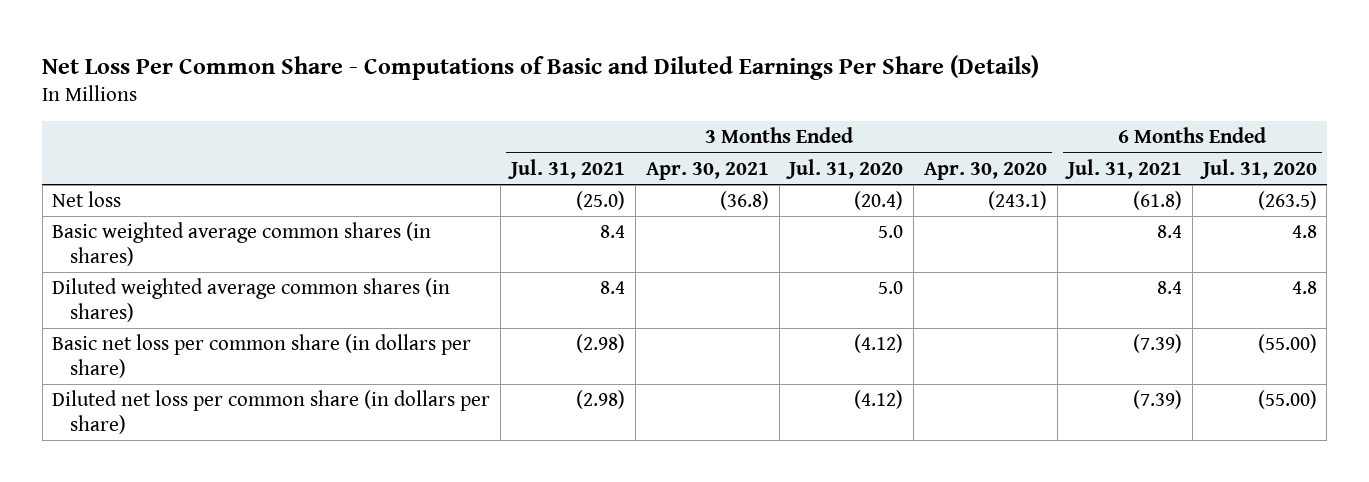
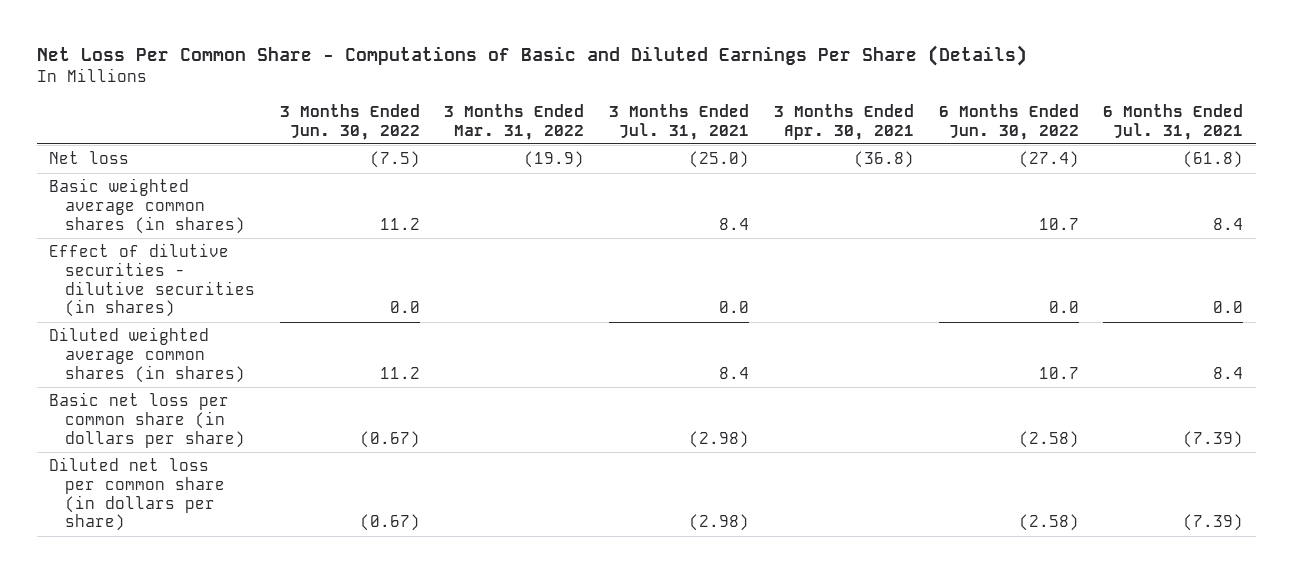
- | 3 Months Ended Jul. 31, 2021 | 3 Months Ended Apr. 30, 2021 | 3 Months Ended Jul. 31, 2020 | 3 Months Ended Apr. 30, 2020 | 6 Months Ended Jul. 31, 2021 | 6 Months Ended Jul. 31, 2020
+ | 3 Months Ended Jun. 30, 2022 | 3 Months Ended Mar. 31, 2022 | 3 Months Ended Jul. 31, 2021 | 3 Months Ended Apr. 30, 2021 | 6 Months Ended Jun. 30, 2022 | 6 Months Ended Jul. 31, 2021
+ Effect of dilutive securities - dilutive securities (in shares) | 0.0 | | 0.0 | | 0.0 | 0.0

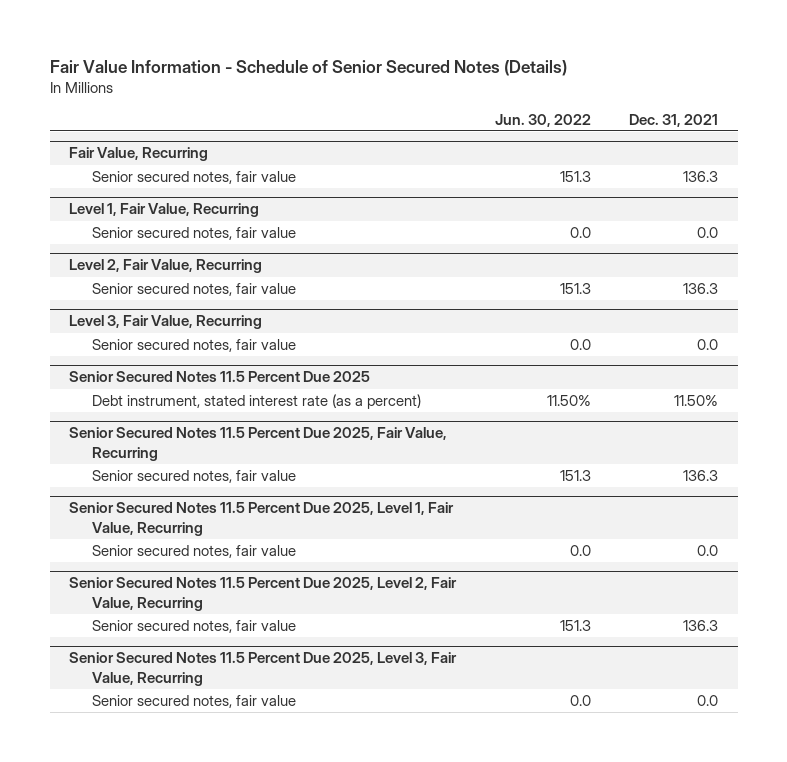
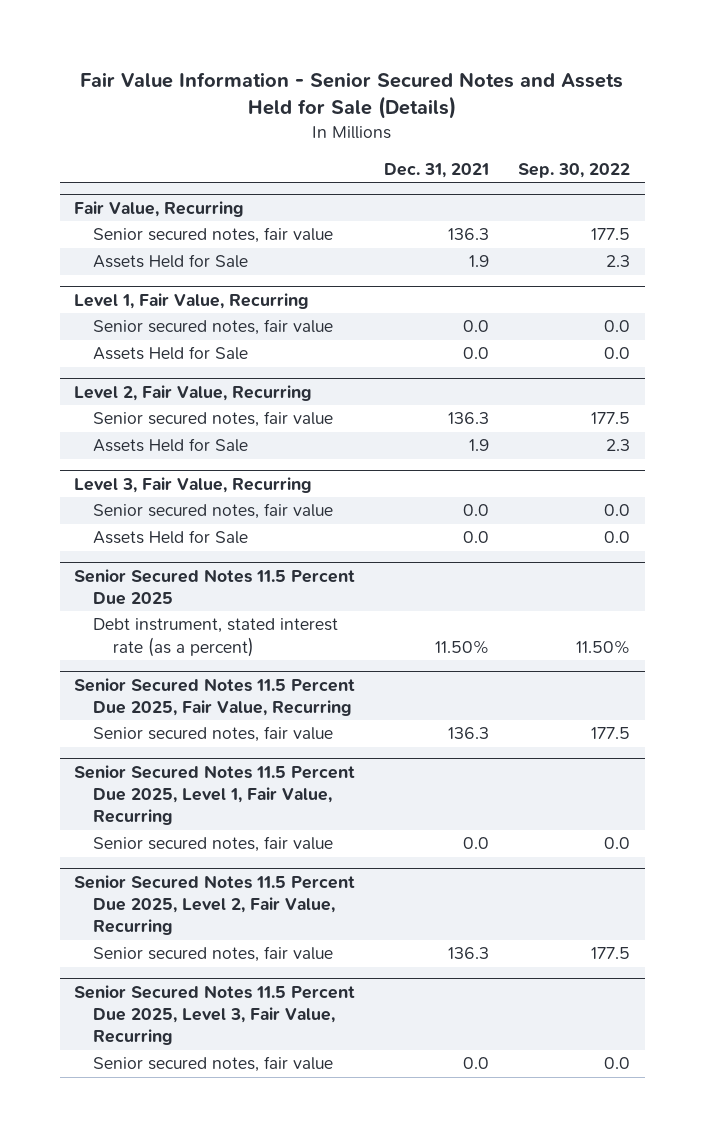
- Fair Value Information - Schedule of Senior Secured Notes (Details)
+ Fair Value Information - Senior Secured Notes and Assets Held for Sale (Details)
- | Jun. 30, 2022 | Dec. 31, 2021
+ | Dec. 31, 2021 | Sep. 30, 2022
@ Fair Value, Recurring
+ Assets Held for Sale | 1.9 | 2.3
@ Level 1, Fair Value, Recurring
+ Assets Held for Sale | 0.0 | 0.0
@ Level 2, Fair Value, Recurring
+ Assets Held for Sale | 1.9 | 2.3
@ Level 3, Fair Value, Recurring
+ Assets Held for Sale | 0.0 | 0.0

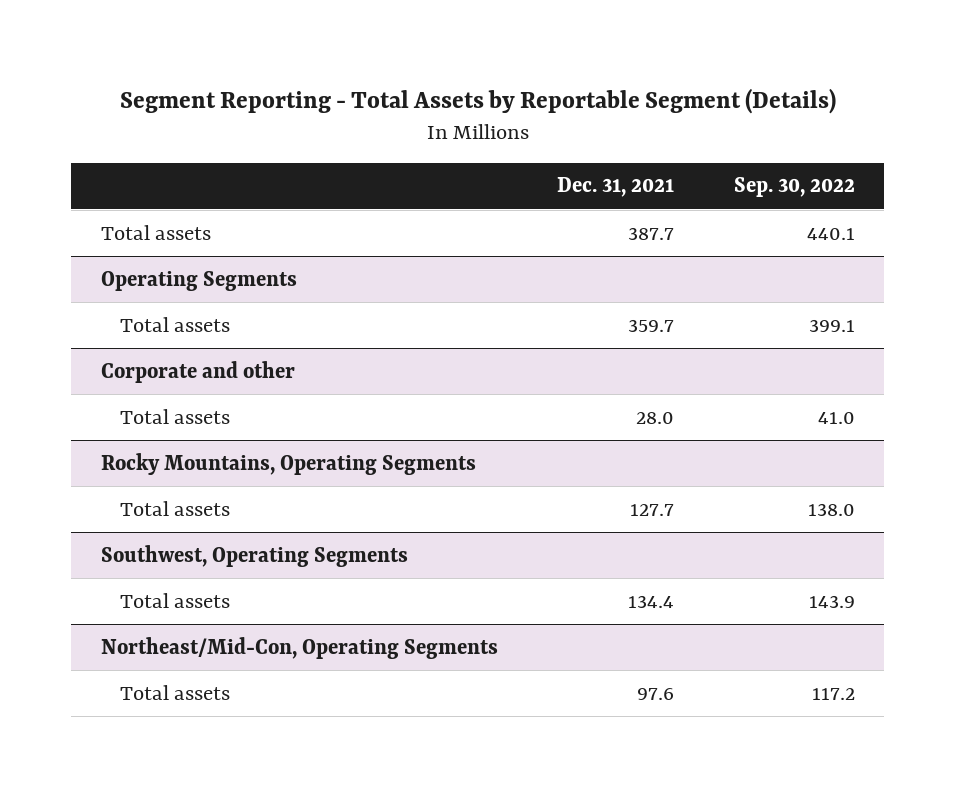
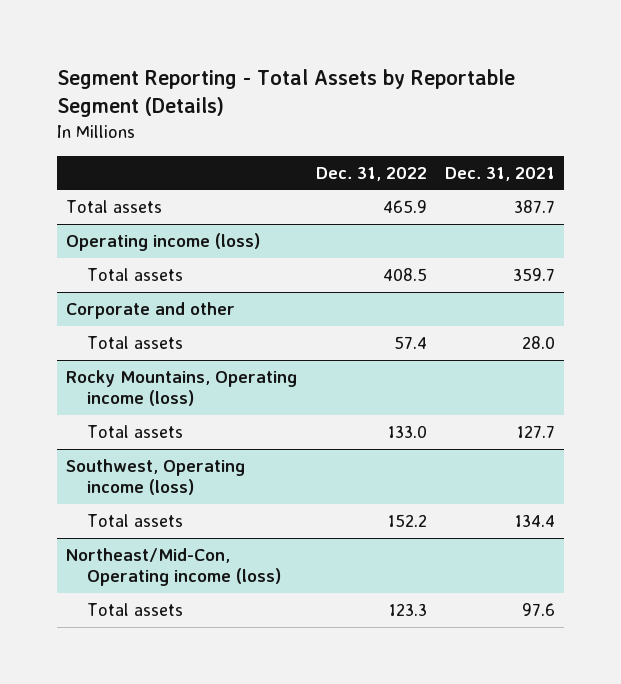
- | Dec. 31, 2021 | Sep. 30, 2022
+ | Dec. 31, 2022 | Dec. 31, 2021
- Operating Segments
+ Operating income (loss)
- Rocky Mountains, Operating Segments
+ Rocky Mountains, Operating income (loss)
- Southwest, Operating Segments
+ Southwest, Operating income (loss)
- Northeast/Mid-Con, Operating Segments
+ Northeast/Mid-Con, Operating income (loss)

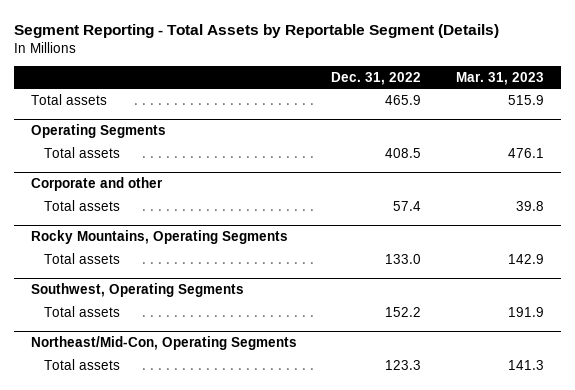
- | Dec. 31, 2022 | Dec. 31, 2021
+ | Dec. 31, 2022 | Mar. 31, 2023
- Operating income (loss)
+ Operating Segments
- Rocky Mountains, Operating income (loss)
+ Rocky Mountains, Operating Segments
- Southwest, Operating income (loss)
+ Southwest, Operating Segments
- Northeast/Mid-Con, Operating income (loss)
+ Northeast/Mid-Con, Operating Segments

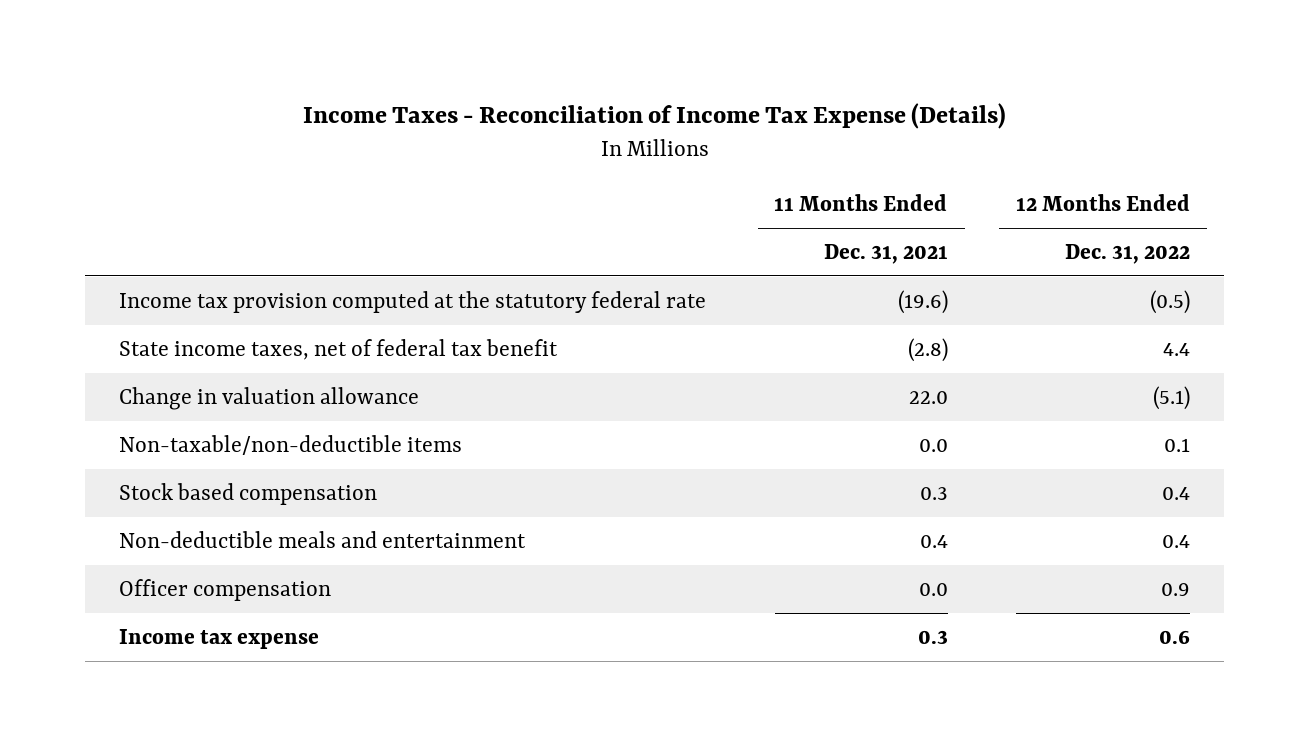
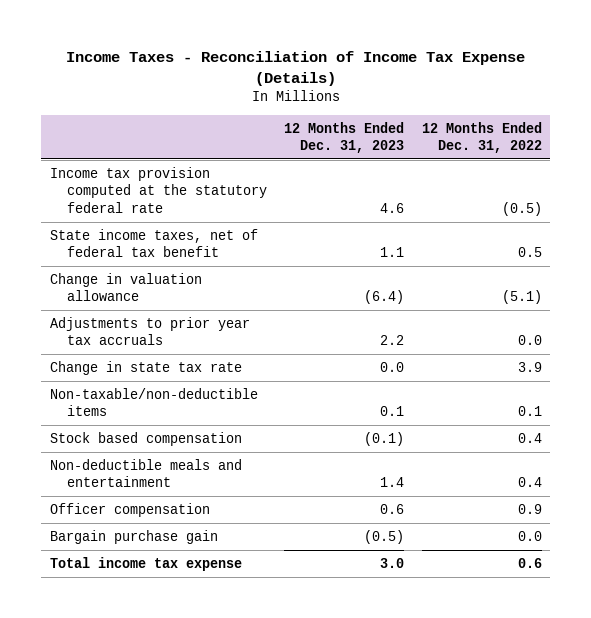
- | 11 Months Ended Dec. 31, 2021 | 12 Months Ended Dec. 31, 2022
+ | 12 Months Ended Dec. 31, 2023 | 12 Months Ended Dec. 31, 2022
- State income taxes, net of federal tax benefit | (2.8) | 4.4
+ State income taxes, net of federal tax benefit | 1.1 | 0.5
+ Adjustments to prior year tax accruals | 2.2 | 0.0
+ Change in state tax rate | 0.0 | 3.9
- Income tax expense | 0.3 | 0.6
+ Bargain purchase gain | (0.5) | 0.0
+ Total income tax expense | 3.0 | 0.6

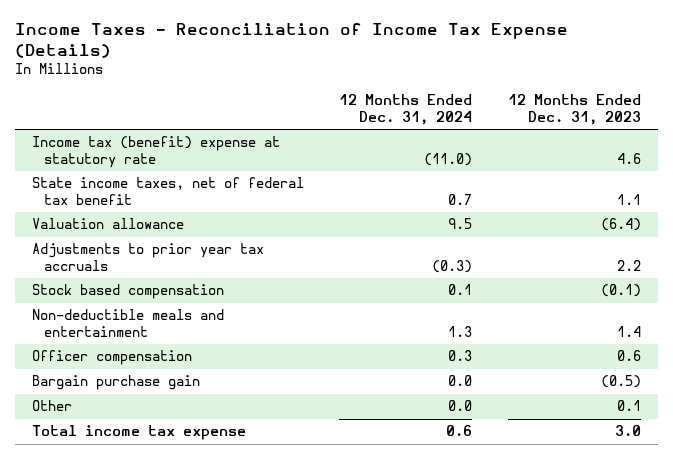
- | 12 Months Ended Dec. 31, 2023 | 12 Months Ended Dec. 31, 2022
+ | 12 Months Ended Dec. 31, 2024 | 12 Months Ended Dec. 31, 2023
- Income tax provision computed at the statutory federal rate | 4.6 | (0.5)
+ Income tax (benefit) expense at statutory rate | (11.0) | 4.6
- Change in valuation allowance | (6.4) | (5.1)
+ Valuation allowance | 9.5 | (6.4)
- Change in state tax rate | 0.0 | 3.9
- Non-taxable/non-deductible items | 0.1 | 0.1
+ Other | 0.0 | 0.1

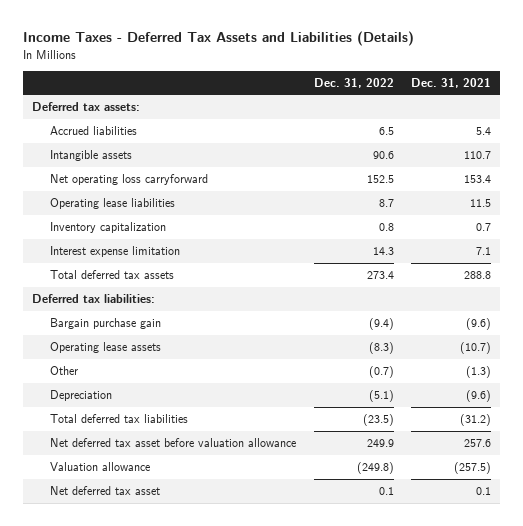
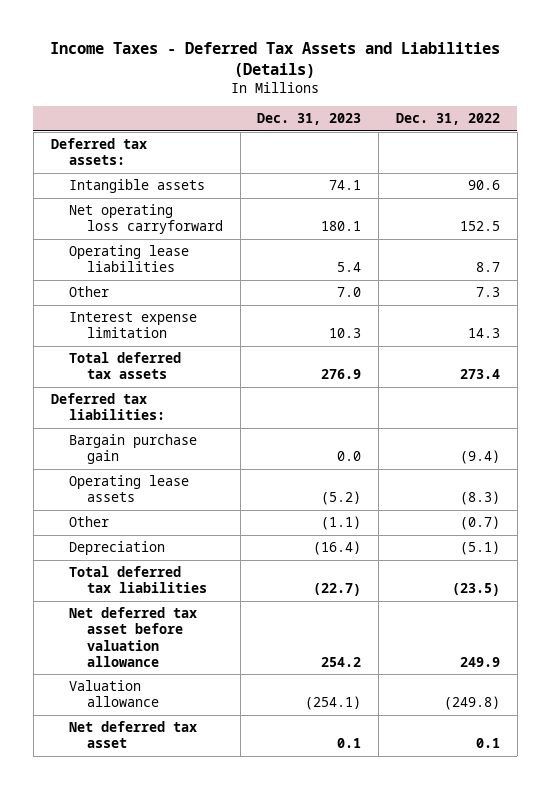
- | Dec. 31, 2022 | Dec. 31, 2021
+ | Dec. 31, 2023 | Dec. 31, 2022
- Accrued liabilities | 6.5 | 5.4
- Inventory capitalization | 0.8 | 0.7
+ Other | 7.0 | 7.3

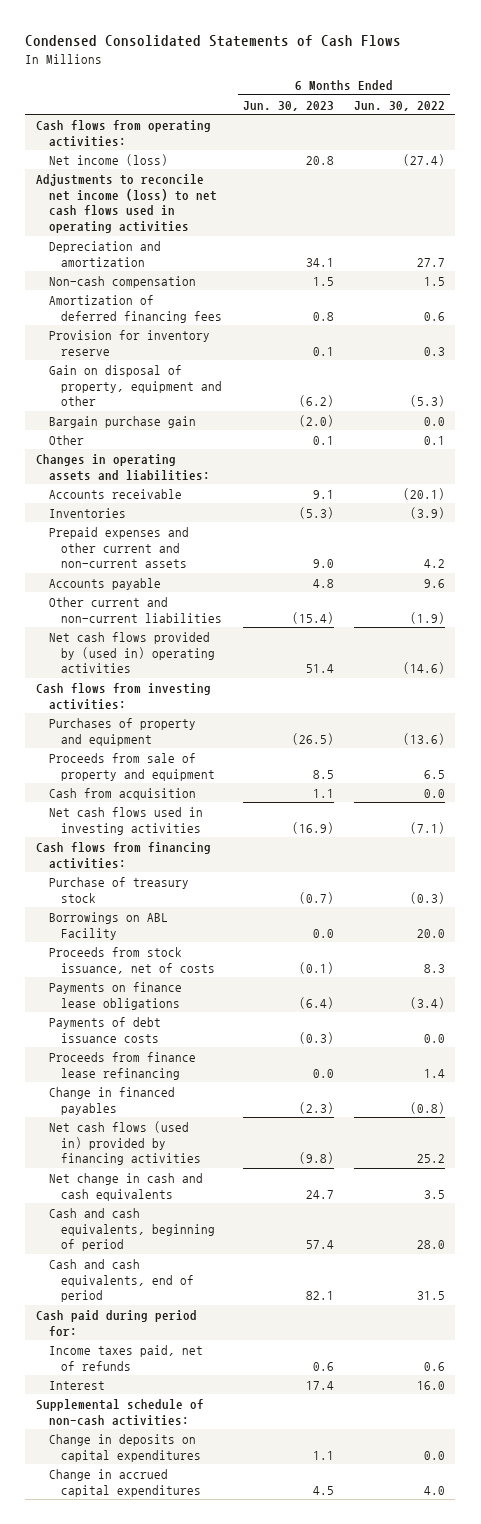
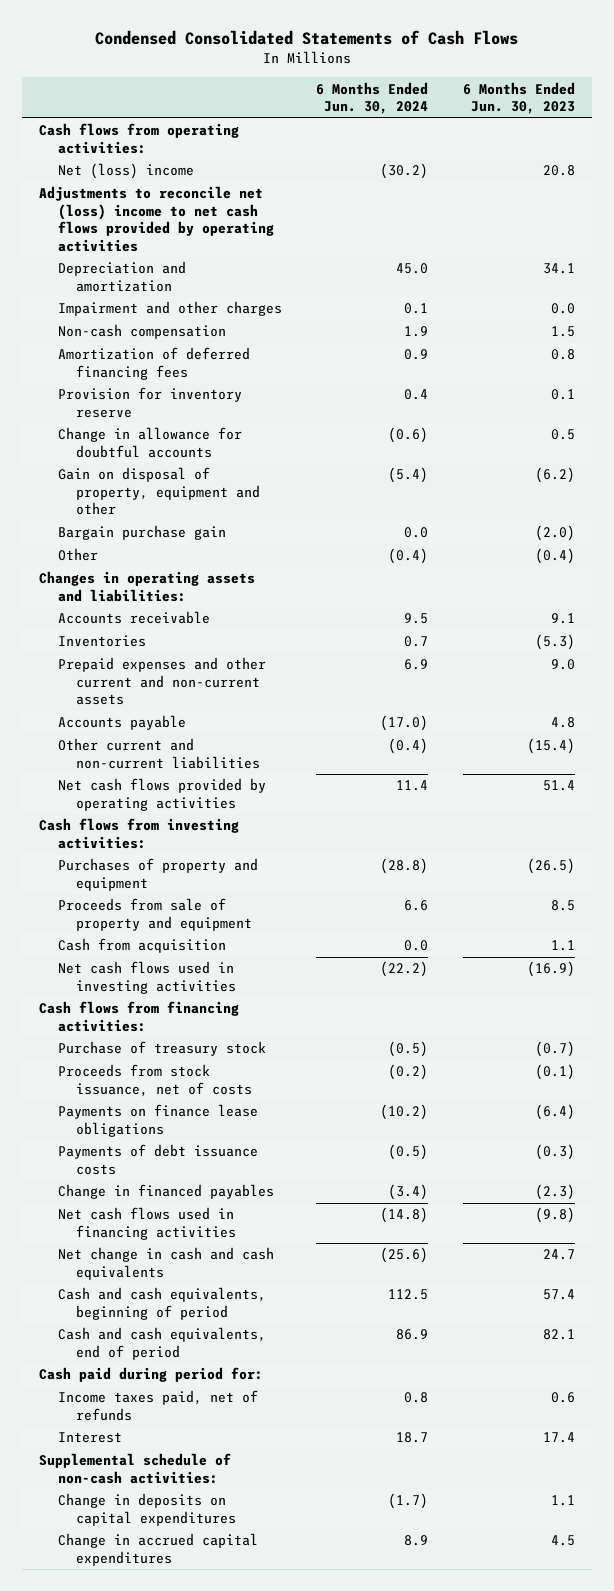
- | 6 Months Ended Jun. 30, 2023 | 6 Months Ended Jun. 30, 2022
+ | 6 Months Ended Jun. 30, 2024 | 6 Months Ended Jun. 30, 2023
- Net income (loss) | 20.8 | (27.4)
- Adjustments to reconcile net income (loss) to net cash flows used in operating activities
+ Net (loss) income | (30.2) | 20.8
+ Adjustments to reconcile net (loss) income to net cash flows provided by operating activities
+ Impairment and other charges | 0.1 | 0.0
+ Change in allowance for doubtful accounts | (0.6) | 0.5
- Other | 0.1 | 0.1
+ Other | (0.4) | (0.4)
- Net cash flows provided by (used in) operating activities | 51.4 | (14.6)
+ Net cash flows provided by operating activities | 11.4 | 51.4
- Borrowings on ABL Facility | 0.0 | 20.0
- Proceeds from finance lease refinancing | 0.0 | 1.4
- Net cash flows (used in) provided by financing activities | (9.8) | 25.2
+ Net cash flows used in financing activities | (14.8) | (9.8)

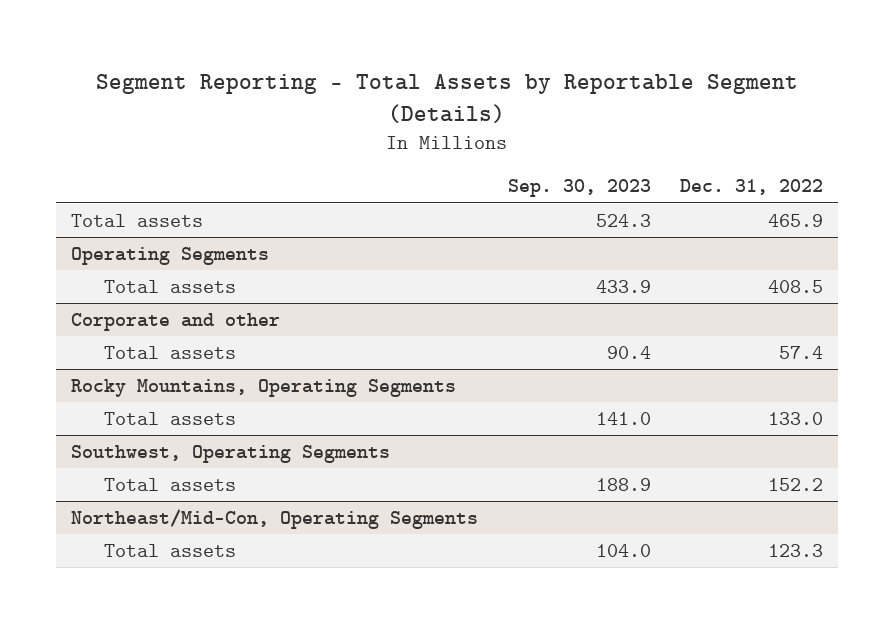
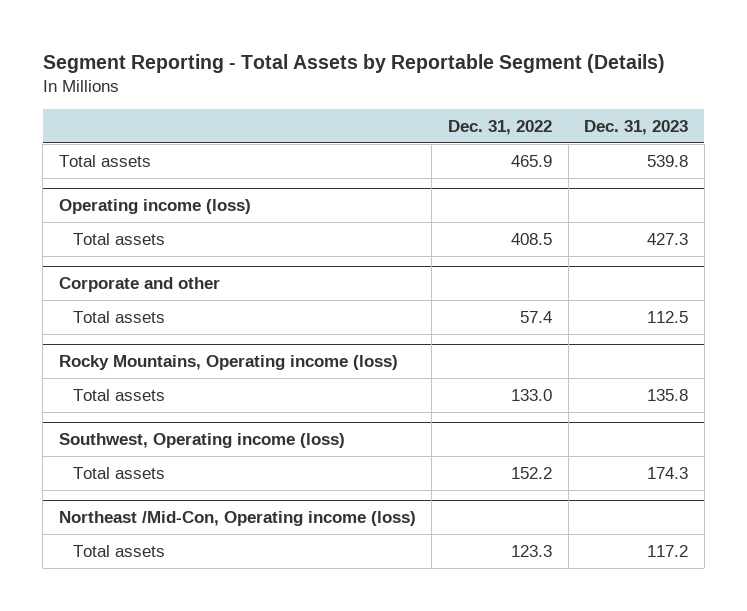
- | Sep. 30, 2023 | Dec. 31, 2022
+ | Dec. 31, 2022 | Dec. 31, 2023
- Operating Segments
+ Operating income (loss)
- Rocky Mountains, Operating Segments
+ Rocky Mountains, Operating income (loss)
- Southwest, Operating Segments
+ Southwest, Operating income (loss)
- Northeast/Mid-Con, Operating Segments
+ Northeast /Mid-Con, Operating income (loss)

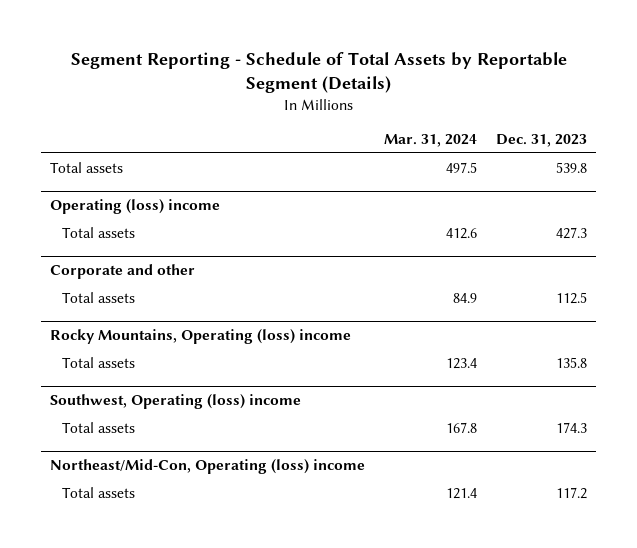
- Segment Reporting - Total Assets by Reportable Segment (Details)
+ Segment Reporting - Schedule of Total Assets by Reportable Segment (Details)
- | Dec. 31, 2022 | Dec. 31, 2023
+ | Mar. 31, 2024 | Dec. 31, 2023
- Operating income (loss)
+ Operating (loss) income
- Rocky Mountains, Operating income (loss)
+ Rocky Mountains, Operating (loss) income
- Southwest, Operating income (loss)
+ Southwest, Operating (loss) income
- Northeast /Mid-Con, Operating income (loss)
+ Northeast/Mid-Con, Operating (loss) income

